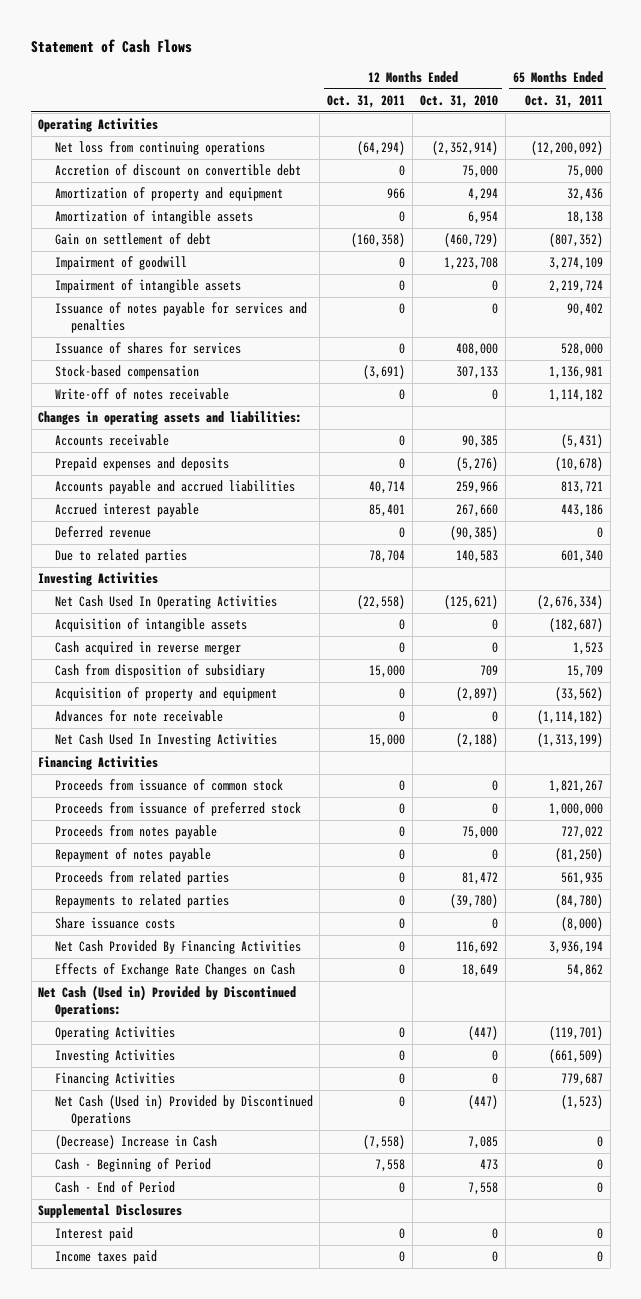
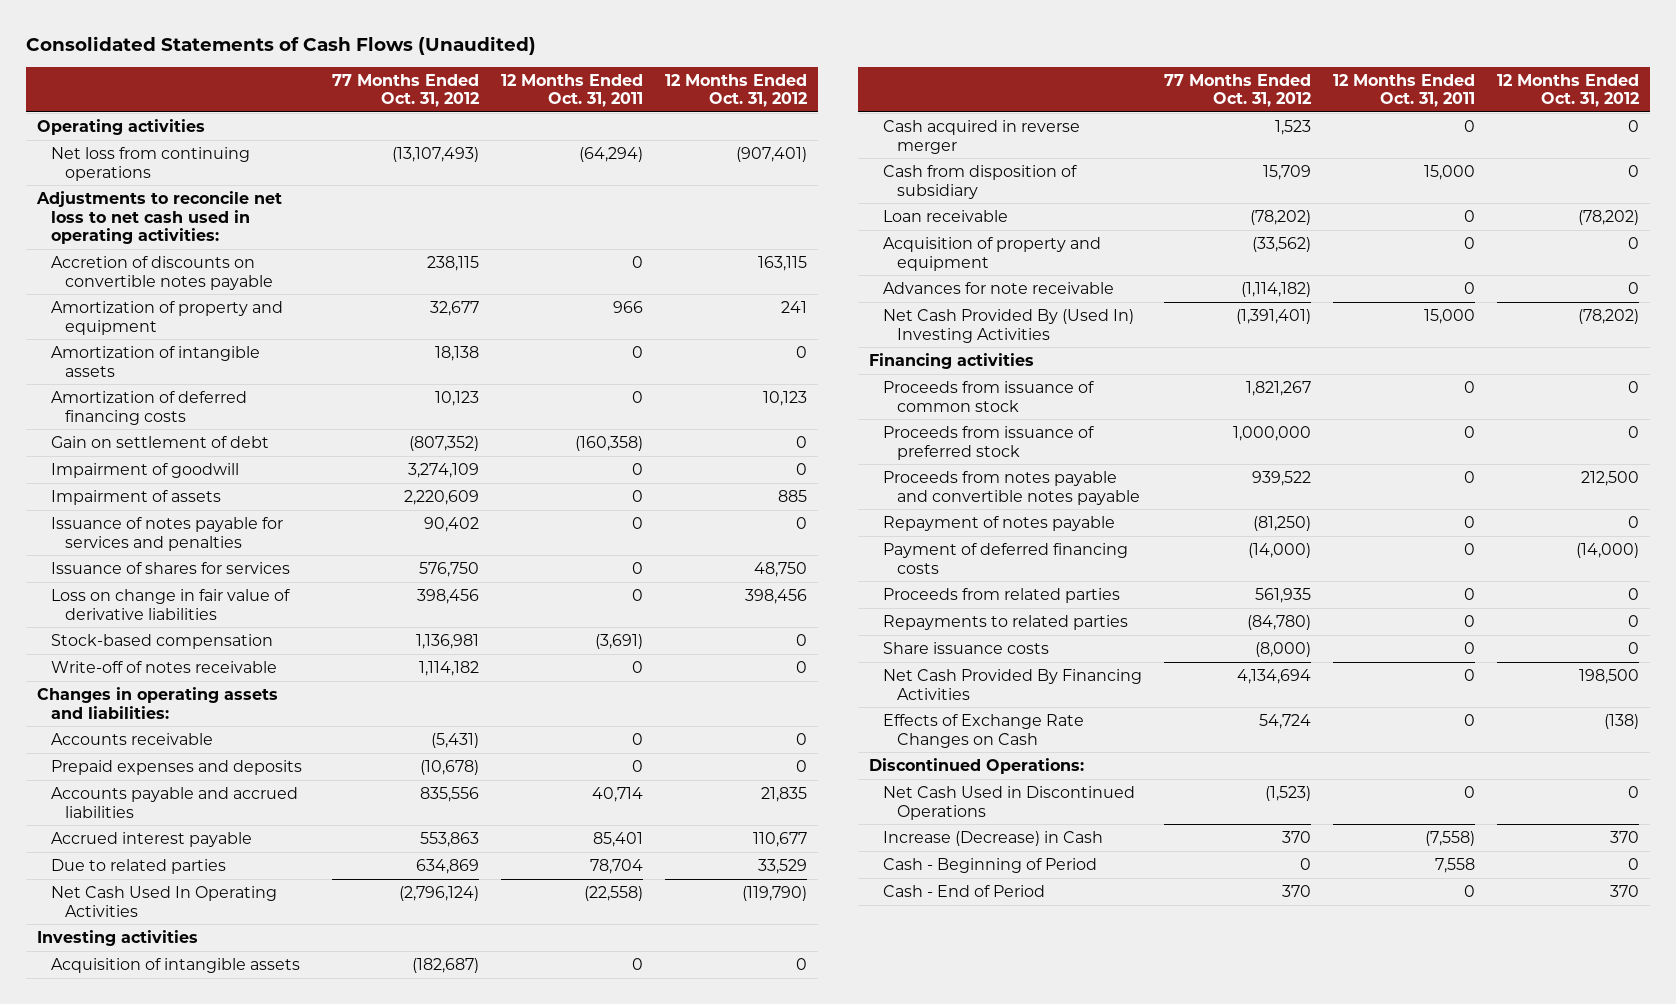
- Statement of Cash Flows
+ Consolidated Statements of Cash Flows (Unaudited)
- | 12 Months Ended Oct. 31, 2011 | 12 Months Ended Oct. 31, 2010 | 65 Months Ended Oct. 31, 2011
+ | 77 Months Ended Oct. 31, 2012 | 12 Months Ended Oct. 31, 2011 | 12 Months Ended Oct. 31, 2012
- Operating Activities
+ Operating activities
- Accretion of discount on convertible debt | 0 | 75,000 | 75,000
+ Adjustments to reconcile net loss to net cash used in operating activities:
+ Accretion of discounts on convertible notes payable | 238,115 | 0 | 163,115
+ Amortization of deferred financing costs | 10,123 | 0 | 10,123
- Impairment of intangible assets | 0 | 0 | 2,219,724
+ Impairment of assets | 2,220,609 | 0 | 885
+ Loss on change in fair value of derivative liabilities | 398,456 | 0 | 398,456
- Deferred revenue | 0 | (90,385) | 0
- Investing Activities
+ Investing activities
+ Loan receivable | (78,202) | 0 | (78,202)
- Net Cash Used In Investing Activities | 15,000 | (2,188) | (1,313,199)
- Financing Activities
+ Net Cash Provided By (Used In) Investing Activities | (1,391,401) | 15,000 | (78,202)
+ Financing activities
- Proceeds from notes payable | 0 | 75,000 | 727,022
+ Proceeds from notes payable and convertible notes payable | 939,522 | 0 | 212,500
+ Payment of deferred financing costs | (14,000) | 0 | (14,000)
- Net Cash (Used in) Provided by Discontinued Operations:
- Operating Activities | 0 | (447) | (119,701)
- Investing Activities | 0 | 0 | (661,509)
- Financing Activities | 0 | 0 | 779,687
- Net Cash (Used in) Provided by Discontinued Operations | 0 | (447) | (1,523)
- (Decrease) Increase in Cash | (7,558) | 7,085 | 0
+ Discontinued Operations:
+ Net Cash Used in Discontinued Operations | (1,523) | 0 | 0
+ Increase (Decrease) in Cash | 370 | (7,558) | 370
- Supplemental Disclosures
- Interest paid | 0 | 0 | 0
- Income taxes paid | 0 | 0 | 0

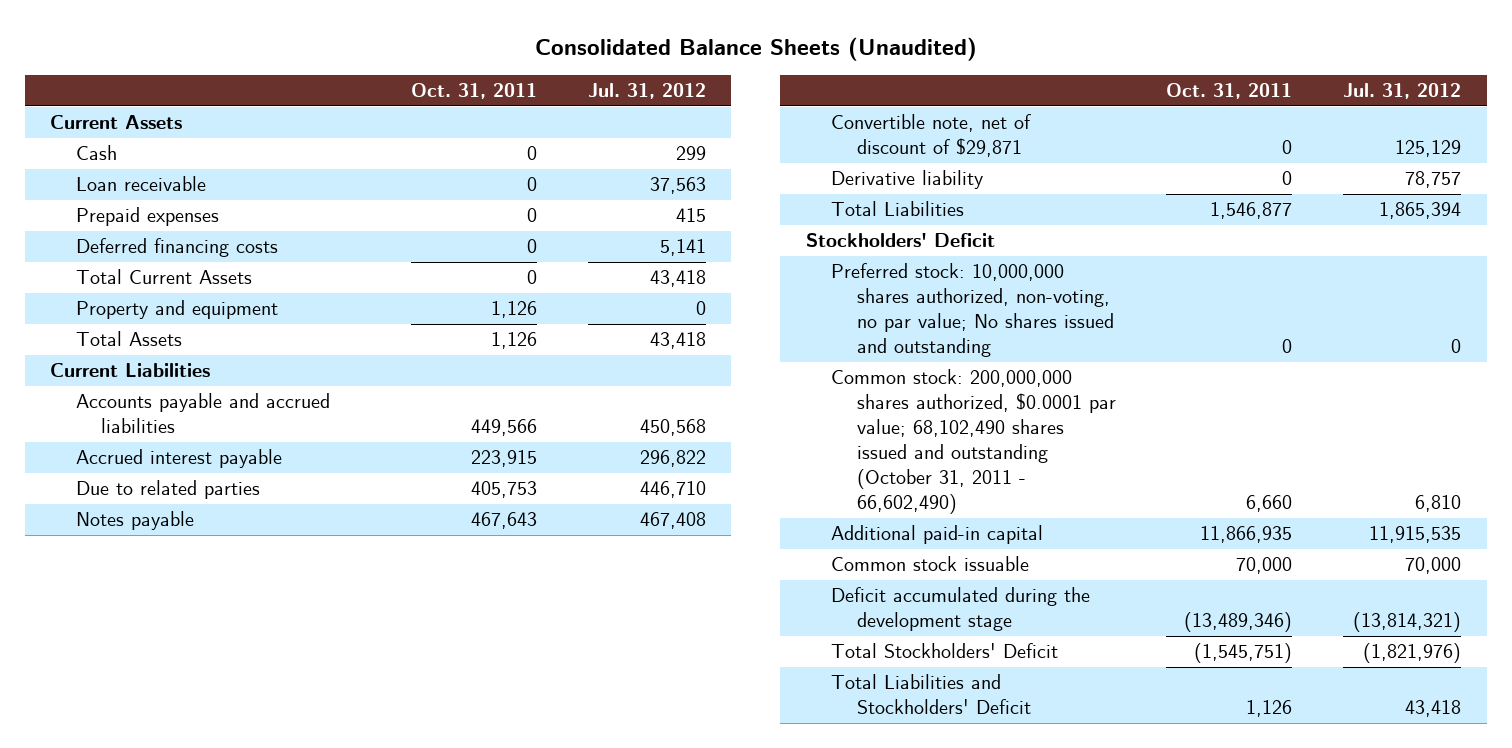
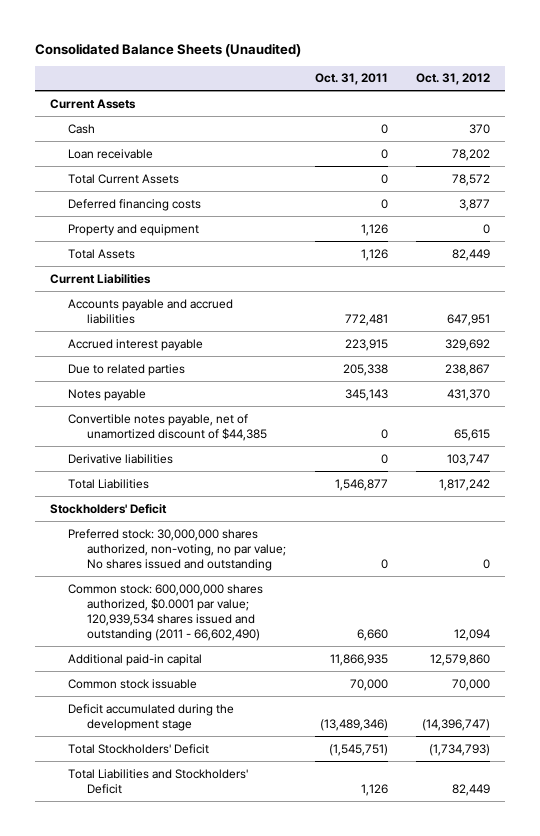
- | Oct. 31, 2011 | Jul. 31, 2012
+ | Oct. 31, 2011 | Oct. 31, 2012
- Prepaid expenses | 0 | 415
moved down: Deferred financing costs | 0 | 3,877
- Accounts payable and accrued liabilities | 449,566 | 450,568
+ Accounts payable and accrued liabilities | 772,481 | 647,951
- Due to related parties | 405,753 | 446,710
- Notes payable | 467,643 | 467,408
- Convertible note, net of discount of $29,871 | 0 | 125,129
- Derivative liability | 0 | 78,757
+ Due to related parties | 205,338 | 238,867
+ Notes payable | 345,143 | 431,370
+ Convertible notes payable, net of unamortized discount of $44,385 | 0 | 65,615
+ Derivative liabilities | 0 | 103,747
- Preferred stock: 10,000,000 shares authorized, non-voting, no par value; No shares issued and outstanding | 0 | 0
- Common stock: 200,000,000 shares authorized, $0.0001 par value; 68,102,490 shares issued and outstanding (October 31, 2011 - 66,602,490) | 6,660 | 6,810
+ Preferred stock: 30,000,000 shares authorized, non-voting, no par value; No shares issued and outstanding | 0 | 0
+ Common stock: 600,000,000 shares authorized, $0.0001 par value; 120,939,534 shares issued and outstanding (2011 - 66,602,490) | 6,660 | 12,094

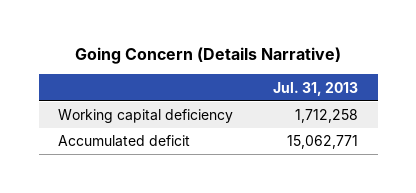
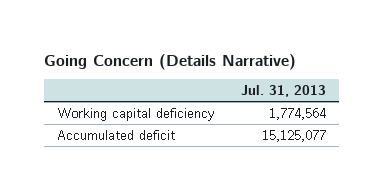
- Working capital deficiency | 1,712,258
- Accumulated deficit | 15,062,771
+ Working capital deficiency | 1,774,564
+ Accumulated deficit | 15,125,077

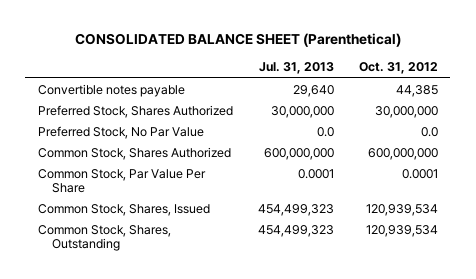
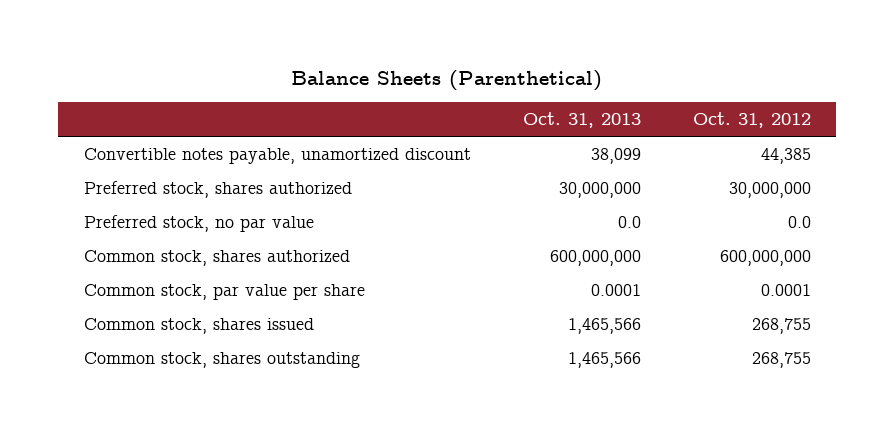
- CONSOLIDATED BALANCE SHEET (Parenthetical)
+ Balance Sheets (Parenthetical)
- | Jul. 31, 2013 | Oct. 31, 2012
+ | Oct. 31, 2013 | Oct. 31, 2012
- Convertible notes payable | 29,640 | 44,385
- Preferred Stock, Shares Authorized | 30,000,000 | 30,000,000
- Preferred Stock, No Par Value | 0.0 | 0.0
- Common Stock, Shares Authorized | 600,000,000 | 600,000,000
- Common Stock, Par Value Per Share | 0.0001 | 0.0001
- Common Stock, Shares, Issued | 454,499,323 | 120,939,534
- Common Stock, Shares, Outstanding | 454,499,323 | 120,939,534
+ Convertible notes payable, unamortized discount | 38,099 | 44,385
+ Preferred stock, shares authorized | 30,000,000 | 30,000,000
+ Preferred stock, no par value | 0.0 | 0.0
+ Common stock, shares authorized | 600,000,000 | 600,000,000
+ Common stock, par value per share | 0.0001 | 0.0001
+ Common stock, shares issued | 1,465,566 | 268,755
+ Common stock, shares outstanding | 1,465,566 | 268,755

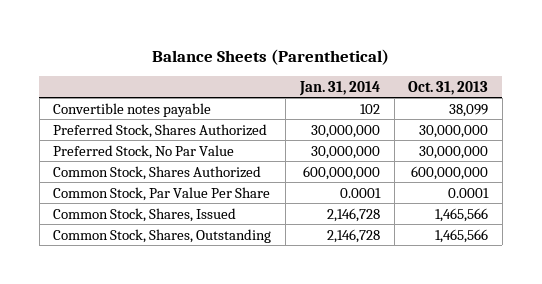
- | Oct. 31, 2013 | Oct. 31, 2012
+ | Jan. 31, 2014 | Oct. 31, 2013
- Convertible notes payable, unamortized discount | 38,099 | 44,385
- Preferred stock, shares authorized | 30,000,000 | 30,000,000
- Preferred stock, no par value | 0.0 | 0.0
- Common stock, shares authorized | 600,000,000 | 600,000,000
- Common stock, par value per share | 0.0001 | 0.0001
- Common stock, shares issued | 1,465,566 | 268,755
- Common stock, shares outstanding | 1,465,566 | 268,755
+ Convertible notes payable | 102 | 38,099
+ Preferred Stock, Shares Authorized | 30,000,000 | 30,000,000
+ Preferred Stock, No Par Value | 30,000,000 | 30,000,000
+ Common Stock, Shares Authorized | 600,000,000 | 600,000,000
+ Common Stock, Par Value Per Share | 0.0001 | 0.0001
+ Common Stock, Shares, Issued | 2,146,728 | 1,465,566
+ Common Stock, Shares, Outstanding | 2,146,728 | 1,465,566

